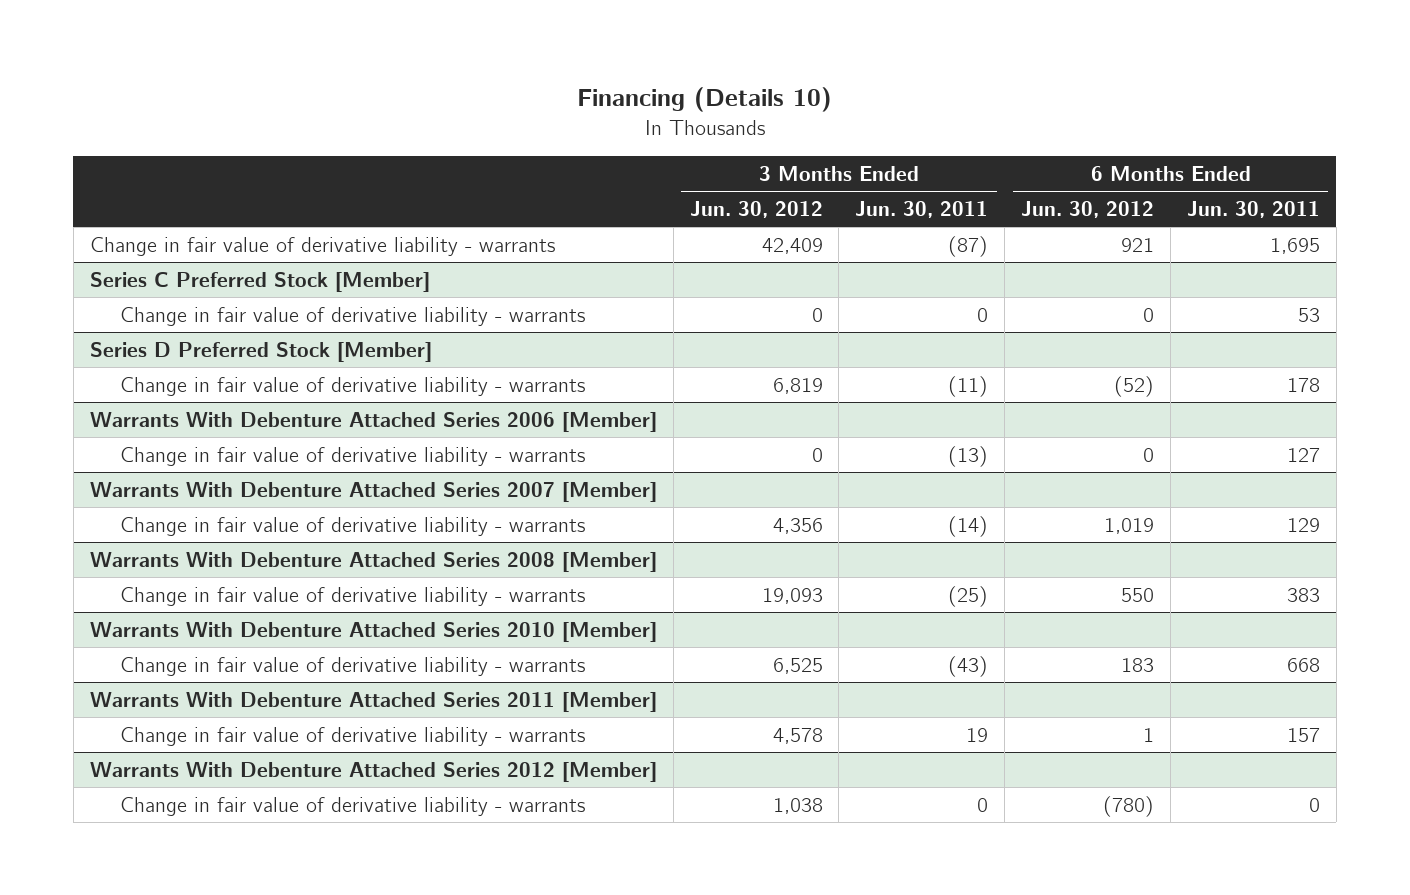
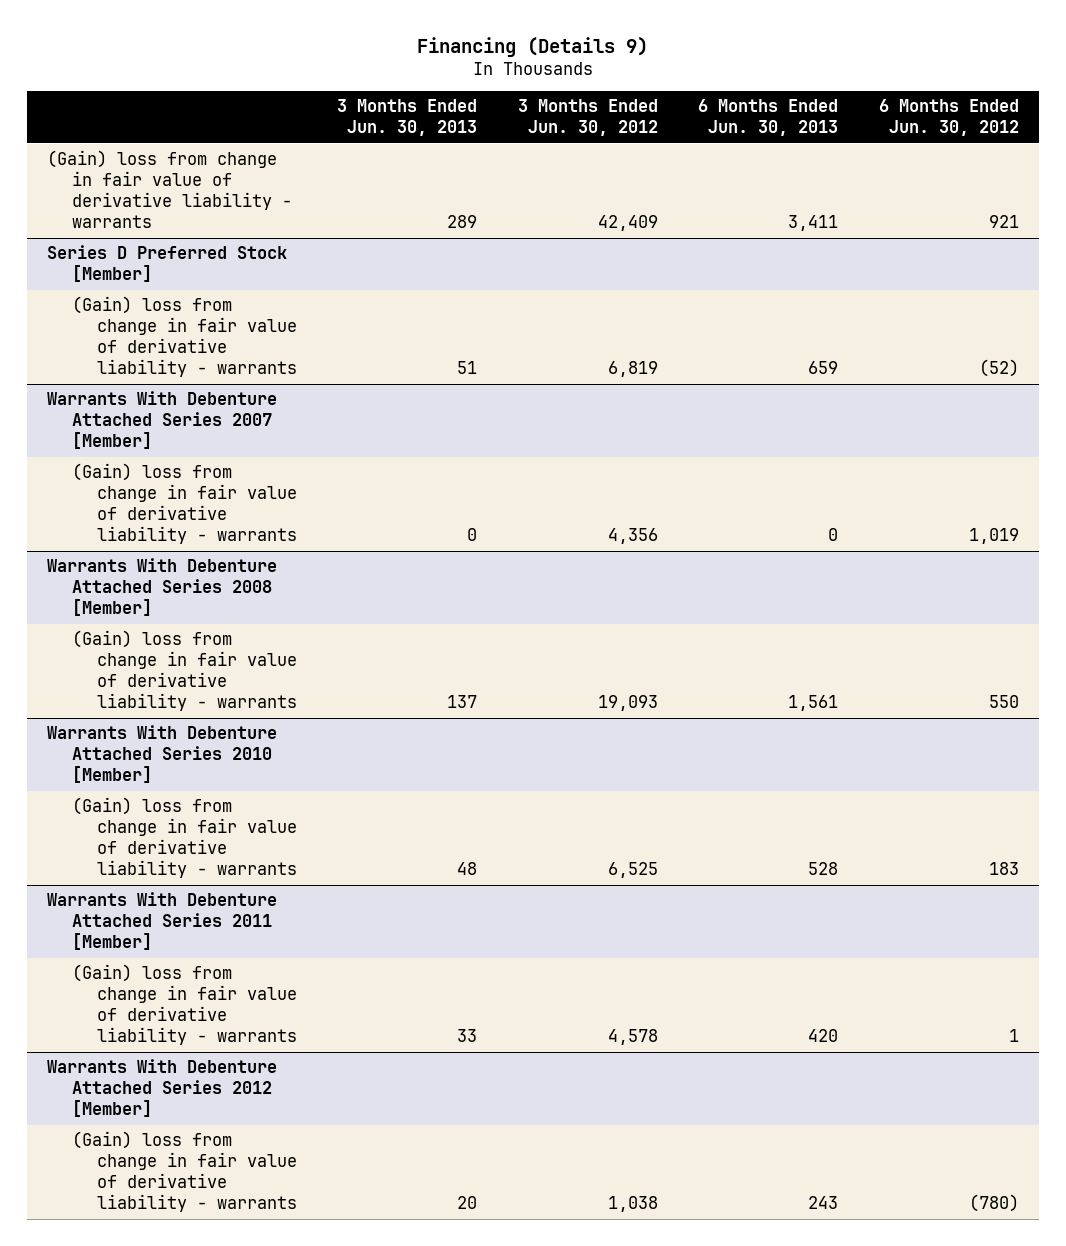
- Financing (Details 10)
+ Financing (Details 9)
- | 3 Months Ended Jun. 30, 2012 | 3 Months Ended Jun. 30, 2011 | 6 Months Ended Jun. 30, 2012 | 6 Months Ended Jun. 30, 2011
+ | 3 Months Ended Jun. 30, 2013 | 3 Months Ended Jun. 30, 2012 | 6 Months Ended Jun. 30, 2013 | 6 Months Ended Jun. 30, 2012
- Change in fair value of derivative liability - warrants | 42,409 | (87) | 921 | 1,695
- Series C Preferred Stock [Member]
- Change in fair value of derivative liability - warrants | 0 | 0 | 0 | 53
+ (Gain) loss from change in fair value of derivative liability - warrants | 289 | 42,409 | 3,411 | 921
@ Series D Preferred Stock [Member]
- Change in fair value of derivative liability - warrants | 6,819 | (11) | (52) | 178
- Warrants With Debenture Attached Series 2006 [Member]
- Change in fair value of derivative liability - warrants | 0 | (13) | 0 | 127
@ Series D Preferred Stock [Member]
+ (Gain) loss from change in fair value of derivative liability - warrants | 51 | 6,819 | 659 | (52)
@ Warrants With Debenture Attached Series 2007 [Member]
- Change in fair value of derivative liability - warrants | 4,356 | (14) | 1,019 | 129
+ (Gain) loss from change in fair value of derivative liability - warrants | 0 | 4,356 | 0 | 1,019
@ Warrants With Debenture Attached Series 2008 [Member]
- Change in fair value of derivative liability - warrants | 19,093 | (25) | 550 | 383
+ (Gain) loss from change in fair value of derivative liability - warrants | 137 | 19,093 | 1,561 | 550
@ Warrants With Debenture Attached Series 2010 [Member]
- Change in fair value of derivative liability - warrants | 6,525 | (43) | 183 | 668
+ (Gain) loss from change in fair value of derivative liability - warrants | 48 | 6,525 | 528 | 183
@ Warrants With Debenture Attached Series 2011 [Member]
- Change in fair value of derivative liability - warrants | 4,578 | 19 | 1 | 157
+ (Gain) loss from change in fair value of derivative liability - warrants | 33 | 4,578 | 420 | 1
@ Warrants With Debenture Attached Series 2012 [Member]
- Change in fair value of derivative liability - warrants | 1,038 | 0 | (780) | 0
+ (Gain) loss from change in fair value of derivative liability - warrants | 20 | 1,038 | 243 | (780)

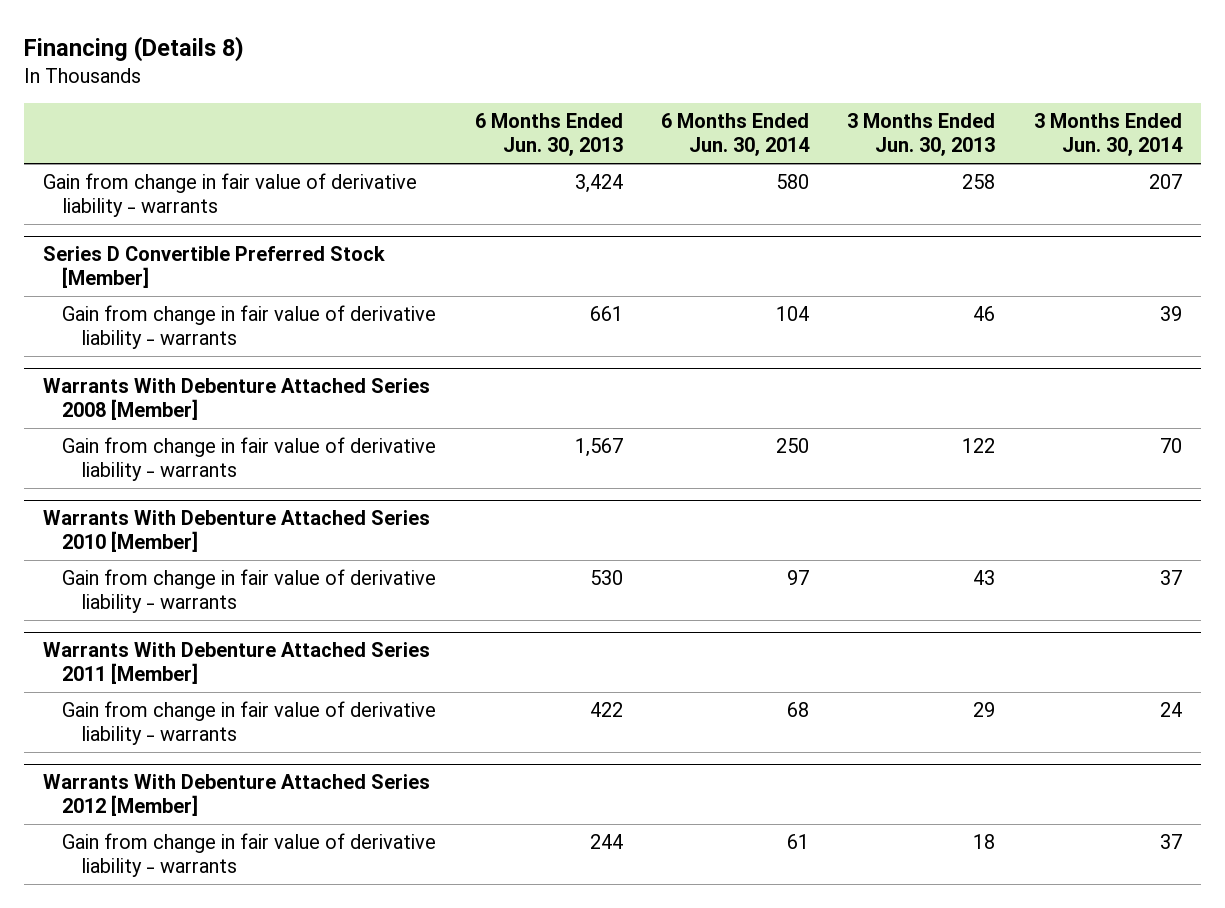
- Financing (Details 9)
+ Financing (Details 8)
- | 3 Months Ended Jun. 30, 2013 | 3 Months Ended Jun. 30, 2012 | 6 Months Ended Jun. 30, 2013 | 6 Months Ended Jun. 30, 2012
+ | 6 Months Ended Jun. 30, 2013 | 6 Months Ended Jun. 30, 2014 | 3 Months Ended Jun. 30, 2013 | 3 Months Ended Jun. 30, 2014
- (Gain) loss from change in fair value of derivative liability - warrants | 289 | 42,409 | 3,411 | 921
- Series D Preferred Stock [Member]
- (Gain) loss from change in fair value of derivative liability - warrants | 51 | 6,819 | 659 | (52)
- Warrants With Debenture Attached Series 2007 [Member]
- (Gain) loss from change in fair value of derivative liability - warrants | 0 | 4,356 | 0 | 1,019
+ Gain from change in fair value of derivative liability - warrants | 3,424 | 580 | 258 | 207
+ Series D Convertible Preferred Stock [Member]
+ Gain from change in fair value of derivative liability - warrants | 661 | 104 | 46 | 39
@ Warrants With Debenture Attached Series 2008 [Member]
- (Gain) loss from change in fair value of derivative liability - warrants | 137 | 19,093 | 1,561 | 550
+ Gain from change in fair value of derivative liability - warrants | 1,567 | 250 | 122 | 70
@ Warrants With Debenture Attached Series 2010 [Member]
- (Gain) loss from change in fair value of derivative liability - warrants | 48 | 6,525 | 528 | 183
+ Gain from change in fair value of derivative liability - warrants | 530 | 97 | 43 | 37
@ Warrants With Debenture Attached Series 2011 [Member]
- (Gain) loss from change in fair value of derivative liability - warrants | 33 | 4,578 | 420 | 1
+ Gain from change in fair value of derivative liability - warrants | 422 | 68 | 29 | 24
@ Warrants With Debenture Attached Series 2012 [Member]
- (Gain) loss from change in fair value of derivative liability - warrants | 20 | 1,038 | 243 | (780)
+ Gain from change in fair value of derivative liability - warrants | 244 | 61 | 18 | 37

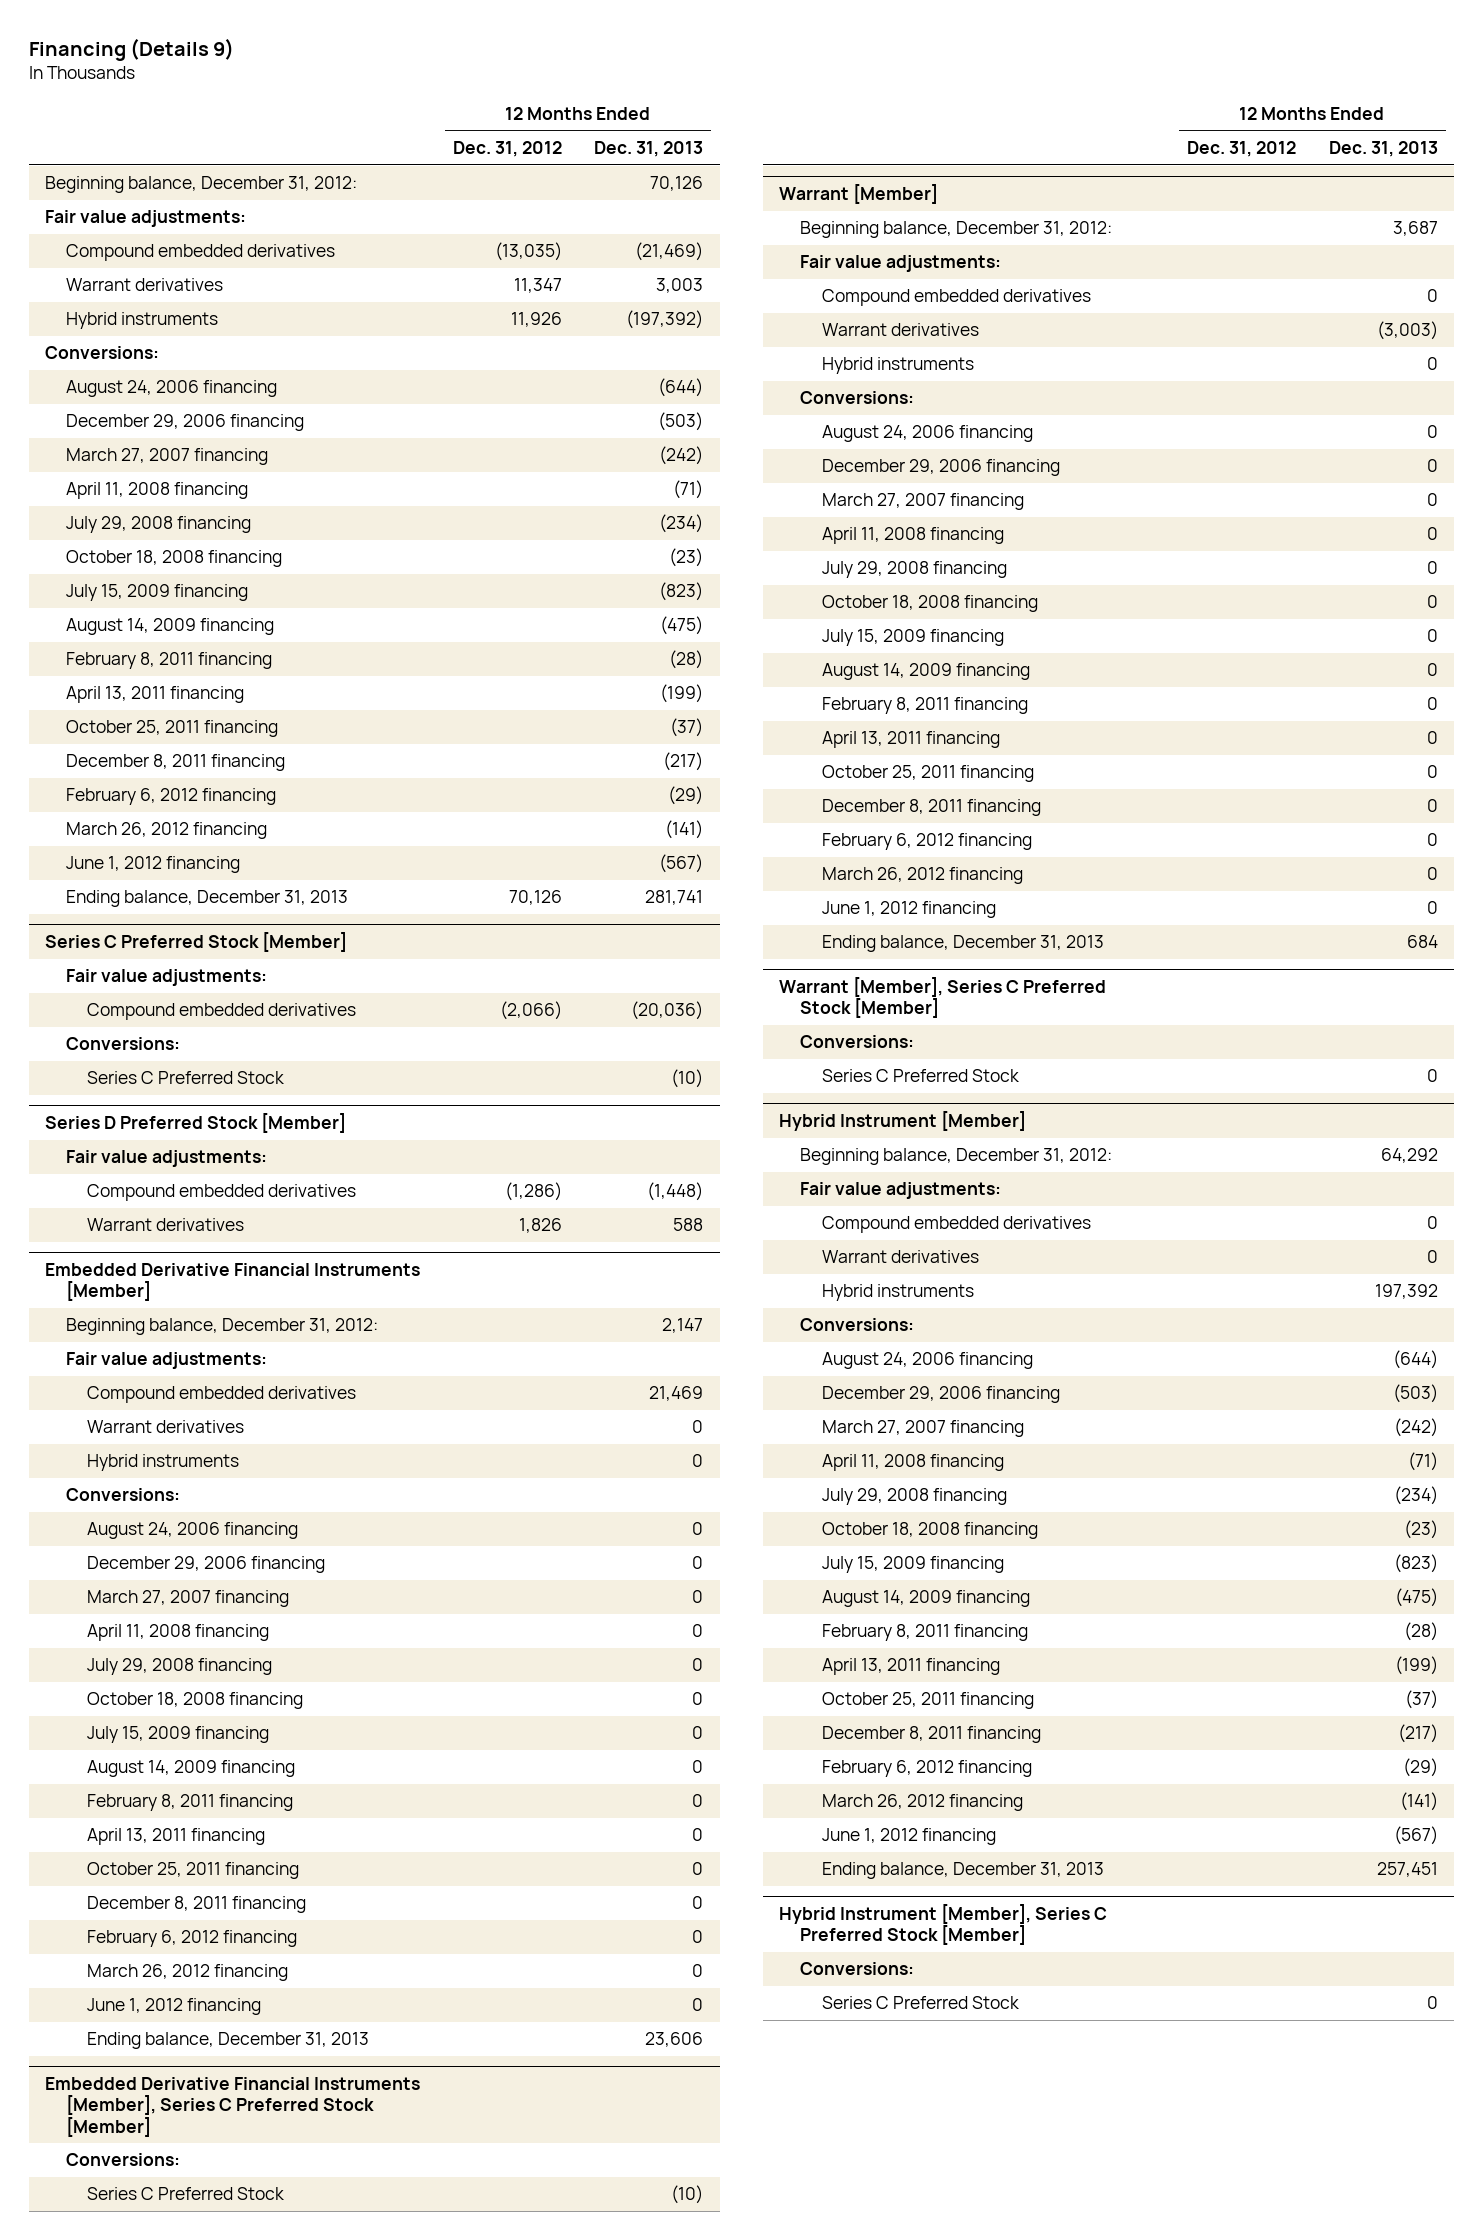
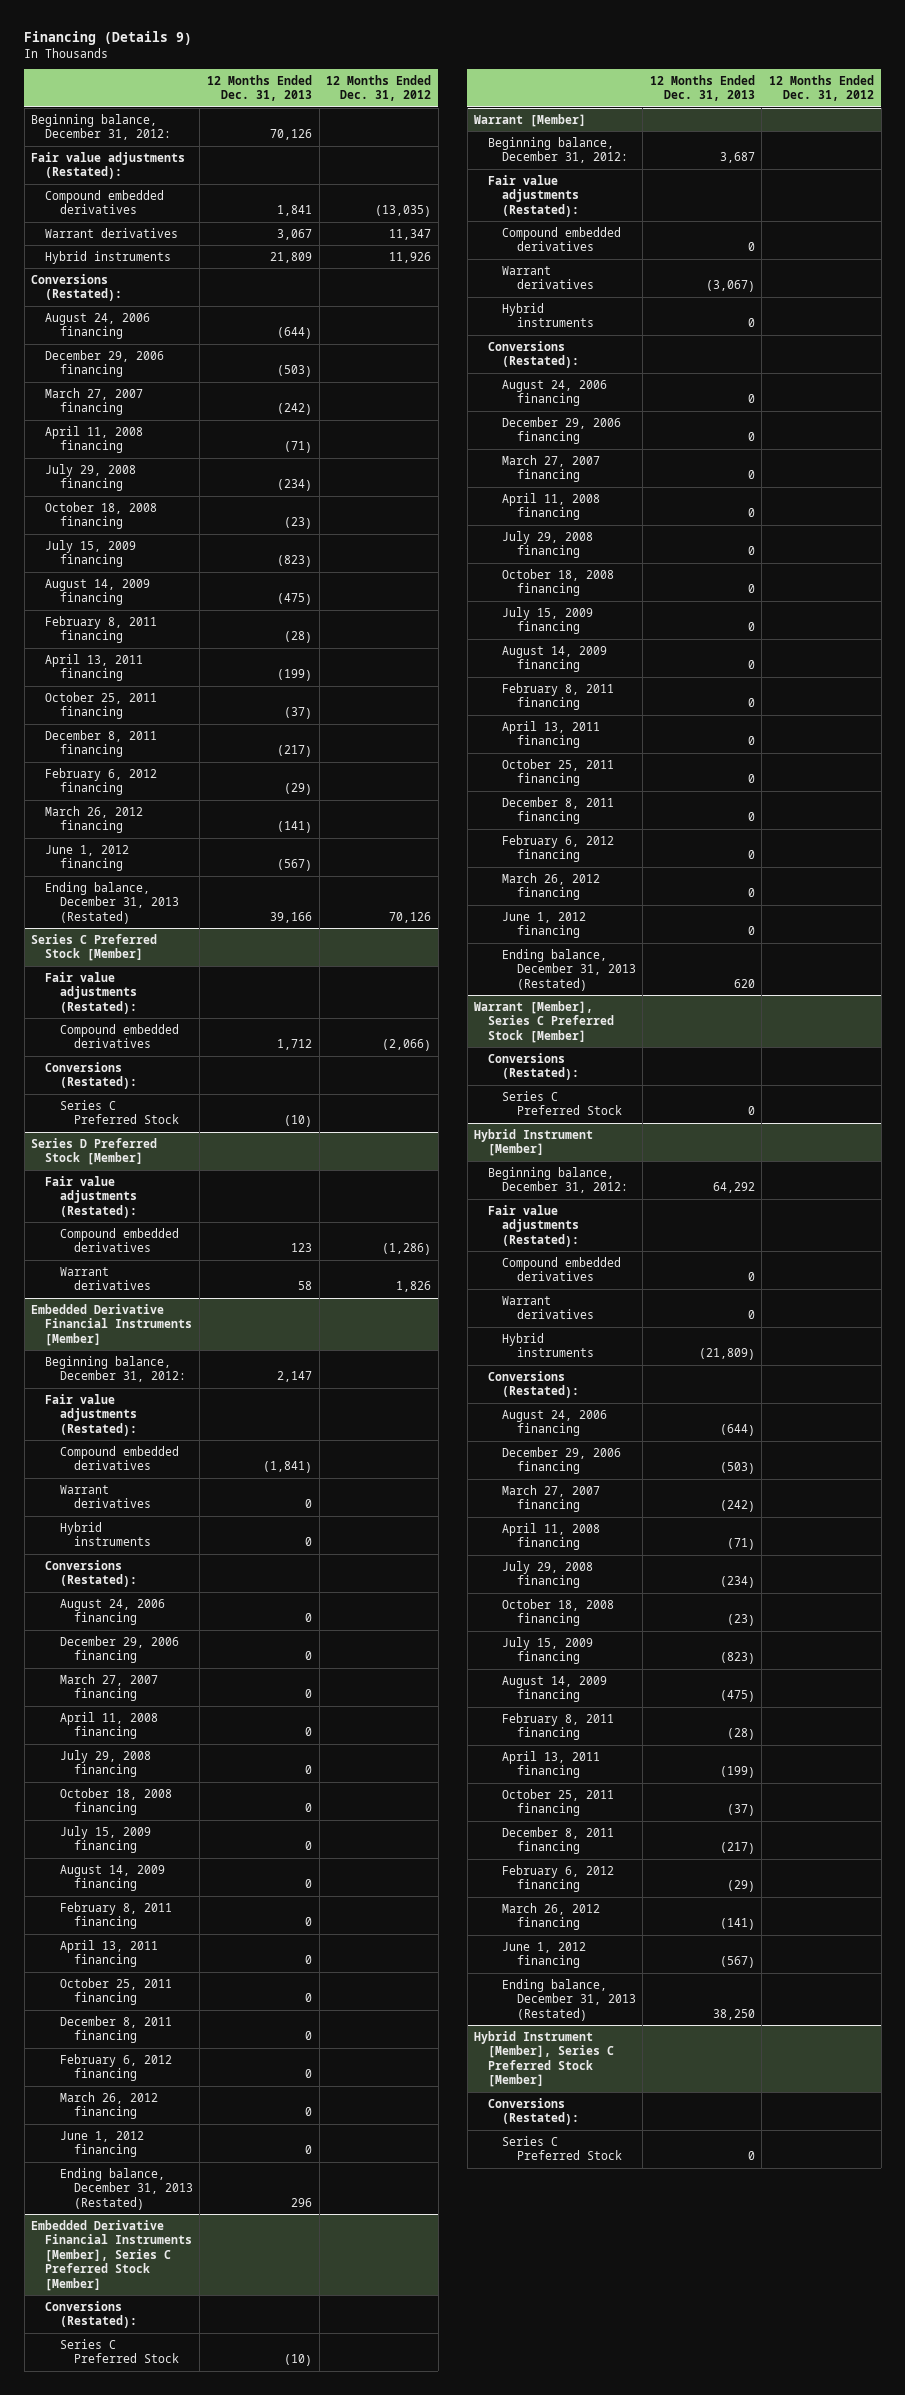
- | 12 Months Ended Dec. 31, 2012 | 12 Months Ended Dec. 31, 2013
+ | 12 Months Ended Dec. 31, 2013 | 12 Months Ended Dec. 31, 2012
- Fair value adjustments:
- Compound embedded derivatives | (13,035) | (21,469)
- Warrant derivatives | 11,347 | 3,003
- Hybrid instruments | 11,926 | (197,392)
- Conversions:
+ Fair value adjustments (Restated):
+ Compound embedded derivatives | 1,841 | (13,035)
+ Warrant derivatives | 3,067 | 11,347
+ Hybrid instruments | 21,809 | 11,926
+ Conversions (Restated):
- Ending balance, December 31, 2013 | 70,126 | 281,741
+ Ending balance, December 31, 2013 (Restated) | 39,166 | 70,126
@ Series C Preferred Stock [Member]
- Fair value adjustments:
- Compound embedded derivatives | (2,066) | (20,036)
- Conversions:
+ Fair value adjustments (Restated):
+ Compound embedded derivatives | 1,712 | (2,066)
+ Conversions (Restated):
@ Series D Preferred Stock [Member]
- Fair value adjustments:
- Compound embedded derivatives | (1,286) | (1,448)
- Warrant derivatives | 1,826 | 588
+ Fair value adjustments (Restated):
+ Compound embedded derivatives | 123 | (1,286)
+ Warrant derivatives | 58 | 1,826
@ Embedded Derivative Financial Instruments [Member]
- Fair value adjustments:
- Compound embedded derivatives | | 21,469
+ Fair value adjustments (Restated):
+ Compound embedded derivatives | (1,841) |
- Conversions:
+ Conversions (Restated):
- Ending balance, December 31, 2013 | | 23,606
+ Ending balance, December 31, 2013 (Restated) | 296 |
@ Embedded Derivative Financial Instruments [Member], Series C Preferred Stock [Member]
- Conversions:
+ Conversions (Restated):
@ Warrant [Member]
- Fair value adjustments:
+ Fair value adjustments (Restated):
- Warrant derivatives | | (3,003)
+ Warrant derivatives | (3,067) |
- Conversions:
+ Conversions (Restated):
- Ending balance, December 31, 2013 | | 684
+ Ending balance, December 31, 2013 (Restated) | 620 |
@ Warrant [Member], Series C Preferred Stock [Member]
- Conversions:
+ Conversions (Restated):
@ Hybrid Instrument [Member]
- Fair value adjustments:
+ Fair value adjustments (Restated):
- Hybrid instruments | | 197,392
- Conversions:
+ Hybrid instruments | (21,809) |
+ Conversions (Restated):
- Ending balance, December 31, 2013 | | 257,451
+ Ending balance, December 31, 2013 (Restated) | 38,250 |
@ Hybrid Instrument [Member], Series C Preferred Stock [Member]
- Conversions:
+ Conversions (Restated):

